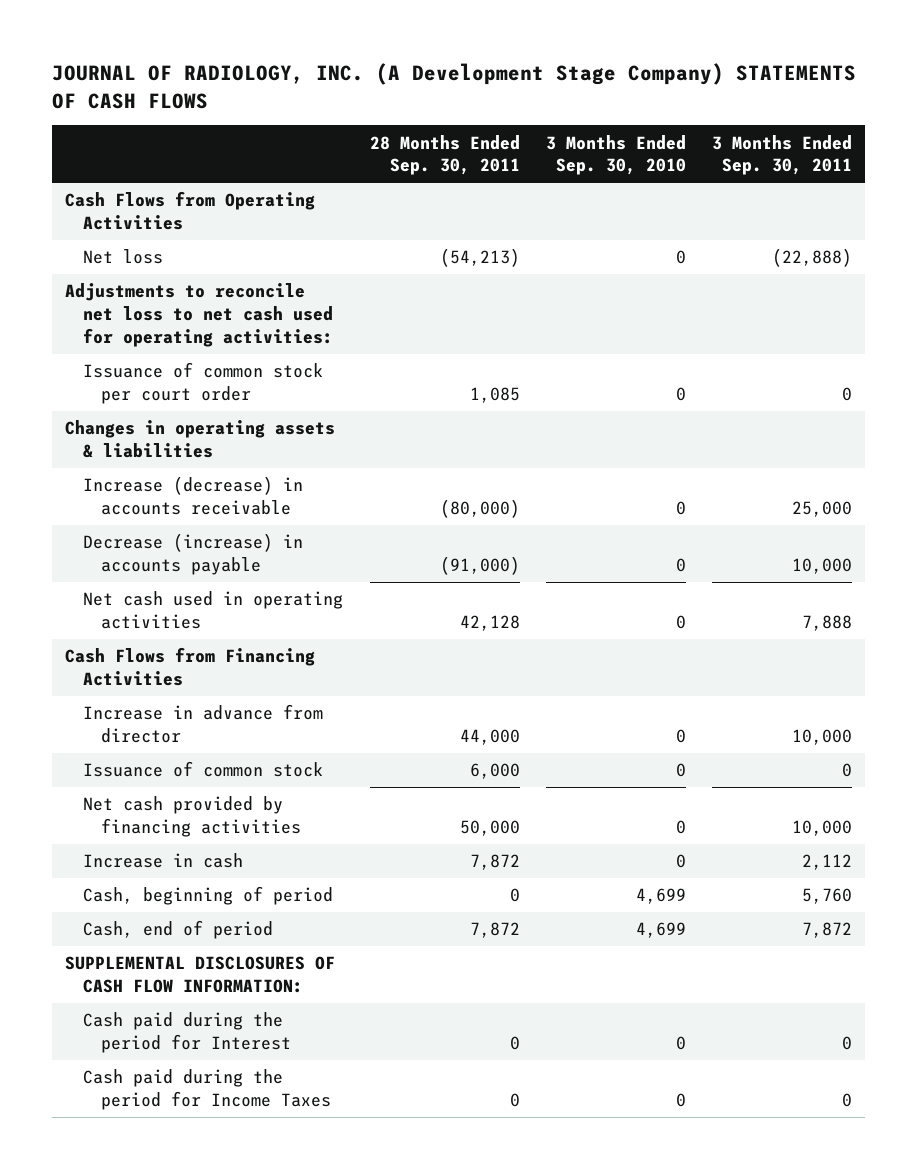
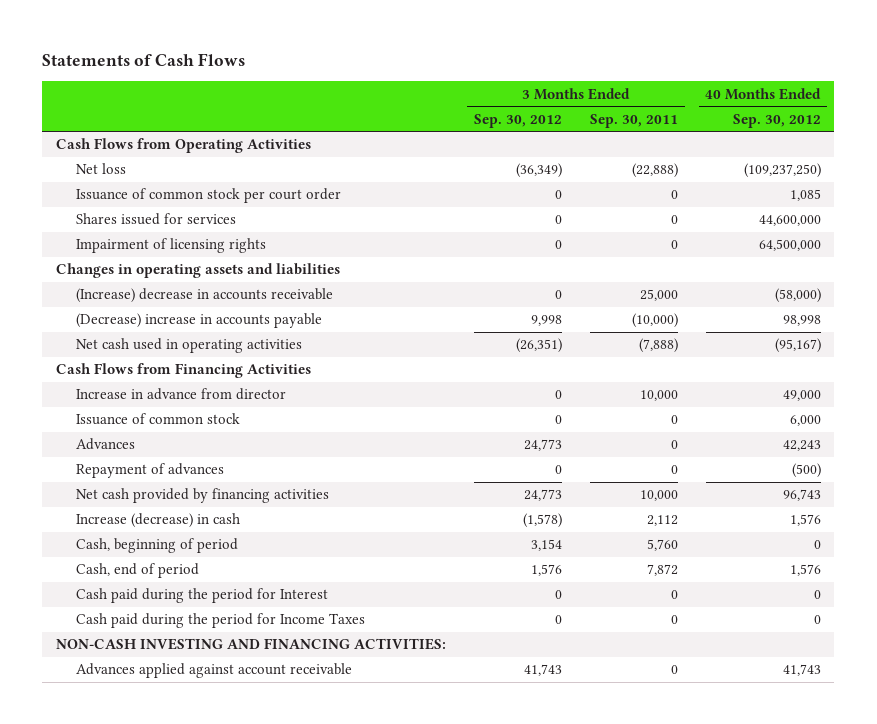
- JOURNAL OF RADIOLOGY, INC. (A Development Stage Company) STATEMENTS OF CASH FLOWS
+ Statements of Cash Flows
- | 28 Months Ended Sep. 30, 2011 | 3 Months Ended Sep. 30, 2010 | 3 Months Ended Sep. 30, 2011
+ | 3 Months Ended Sep. 30, 2012 | 3 Months Ended Sep. 30, 2011 | 40 Months Ended Sep. 30, 2012
- Adjustments to reconcile net loss to net cash used for operating activities:
- Changes in operating assets & liabilities
- Increase (decrease) in accounts receivable | (80,000) | 0 | 25,000
- Decrease (increase) in accounts payable | (91,000) | 0 | 10,000
- Net cash used in operating activities | 42,128 | 0 | 7,888
+ Shares issued for services | 0 | 0 | 44,600,000
+ Impairment of licensing rights | 0 | 0 | 64,500,000
+ Changes in operating assets and liabilities
+ (Increase) decrease in accounts receivable | 0 | 25,000 | (58,000)
+ (Decrease) increase in accounts payable | 9,998 | (10,000) | 98,998
+ Net cash used in operating activities | (26,351) | (7,888) | (95,167)
+ Advances | 24,773 | 0 | 42,243
+ Repayment of advances | 0 | 0 | (500)
- Increase in cash | 7,872 | 0 | 2,112
+ Increase (decrease) in cash | (1,578) | 2,112 | 1,576
- SUPPLEMENTAL DISCLOSURES OF CASH FLOW INFORMATION:
+ NON-CASH INVESTING AND FINANCING ACTIVITIES:
+ Advances applied against account receivable | 41,743 | 0 | 41,743

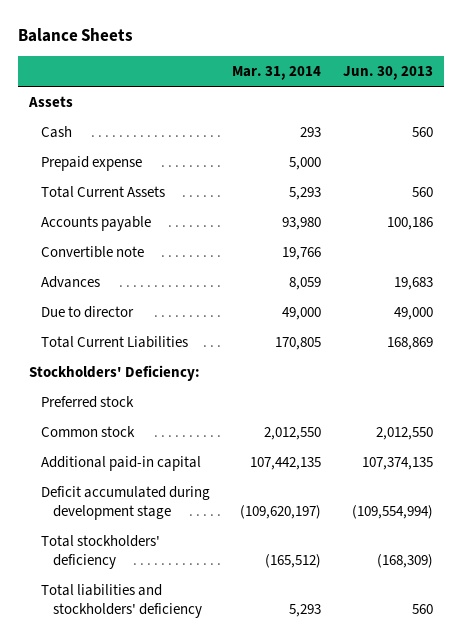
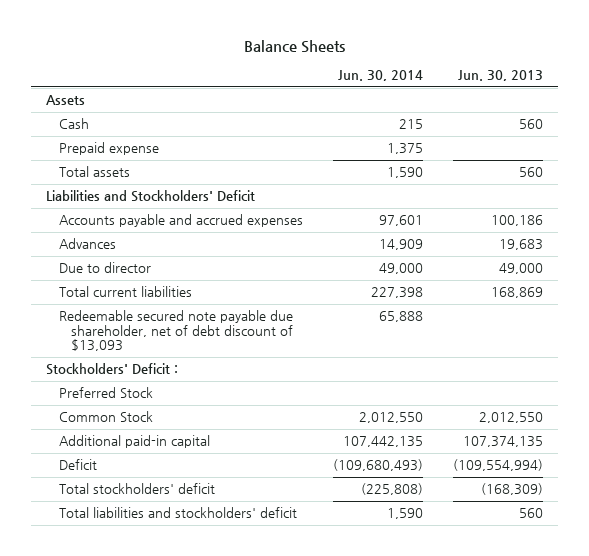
- | Mar. 31, 2014 | Jun. 30, 2013
+ | Jun. 30, 2014 | Jun. 30, 2013
- Total Current Assets | 5,293 | 560
- Accounts payable | 93,980 | 100,186
- Convertible note | 19,766 |
+ Total assets | 1,590 | 560
+ Liabilities and Stockholders' Deficit
+ Accounts payable and accrued expenses | 97,601 | 100,186
- Total Current Liabilities | 170,805 | 168,869
- Stockholders' Deficiency:
- Preferred stock
- Common stock | 2,012,550 | 2,012,550
+ Total current liabilities | 227,398 | 168,869
+ Redeemable secured note payable due shareholder, net of debt discount of $13,093 | 65,888 |
+ Stockholders' Deficit :
+ Preferred Stock
+ Common Stock | 2,012,550 | 2,012,550
- Deficit accumulated during development stage | (109,620,197) | (109,554,994)
- Total stockholders' deficiency | (165,512) | (168,309)
- Total liabilities and stockholders' deficiency | 5,293 | 560
+ Deficit | (109,680,493) | (109,554,994)
+ Total stockholders' deficit | (225,808) | (168,309)
+ Total liabilities and stockholders' deficit | 1,590 | 560

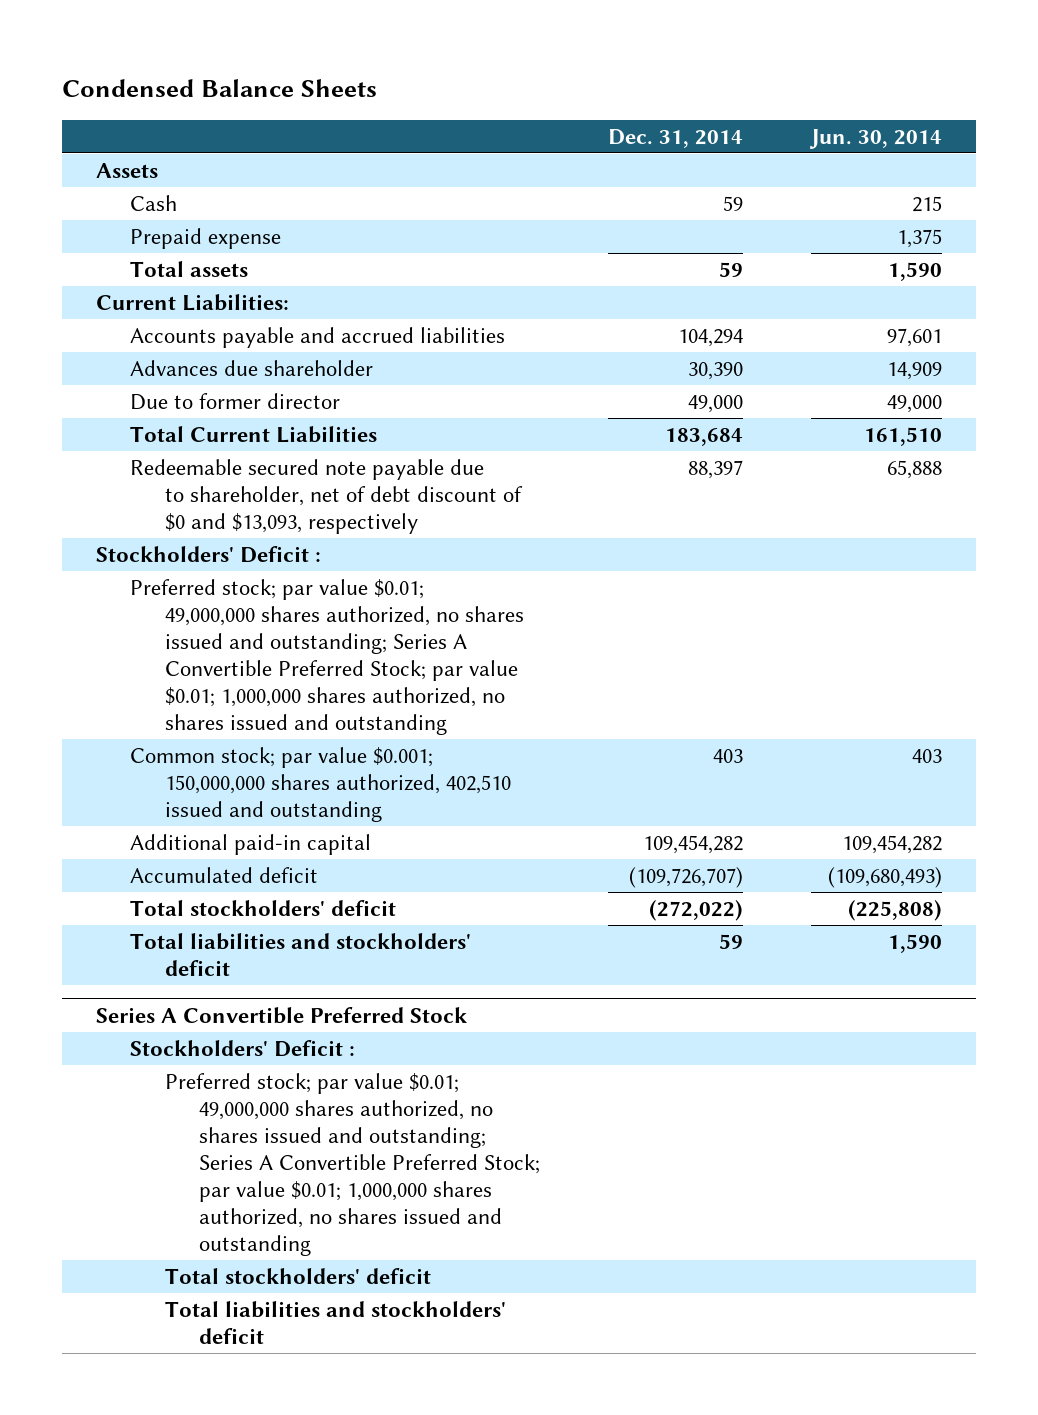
- Balance Sheets
+ Condensed Balance Sheets
- | Jun. 30, 2014 | Jun. 30, 2013
+ | Dec. 31, 2014 | Jun. 30, 2014
- Liabilities and Stockholders' Deficit
- Accounts payable and accrued expenses | 97,601 | 100,186
- Advances | 14,909 | 19,683
- Due to director | 49,000 | 49,000
- Total current liabilities | 227,398 | 168,869
- Redeemable secured note payable due shareholder, net of debt discount of $13,093 | 65,888 |
+ Current Liabilities:
+ Accounts payable and accrued liabilities | 104,294 | 97,601
+ Advances due shareholder | 30,390 | 14,909
+ Due to former director | 49,000 | 49,000
+ Total Current Liabilities | 183,684 | 161,510
+ Redeemable secured note payable due to shareholder, net of debt discount of $0 and $13,093, respectively | 88,397 | 65,888
- Preferred Stock
- Common Stock | 2,012,550 | 2,012,550
- Additional paid-in capital | 107,442,135 | 107,374,135
- Deficit | (109,680,493) | (109,554,994)
+ Preferred stock; par value $0.01; 49,000,000 shares authorized, no shares issued and outstanding; Series A Convertible Preferred Stock; par value $0.01; 1,000,000 shares authorized, no shares issued and outstanding
+ Common stock; par value $0.001; 150,000,000 shares authorized, 402,510 issued and outstanding | 403 | 403
+ Additional paid-in capital | 109,454,282 | 109,454,282
+ Accumulated deficit | (109,726,707) | (109,680,493)
+ Series A Convertible Preferred Stock
+ Stockholders' Deficit :
+ Preferred stock; par value $0.01; 49,000,000 shares authorized, no shares issued and outstanding; Series A Convertible Preferred Stock; par value $0.01; 1,000,000 shares authorized, no shares issued and outstanding
+ Total stockholders' deficit
+ Total liabilities and stockholders' deficit

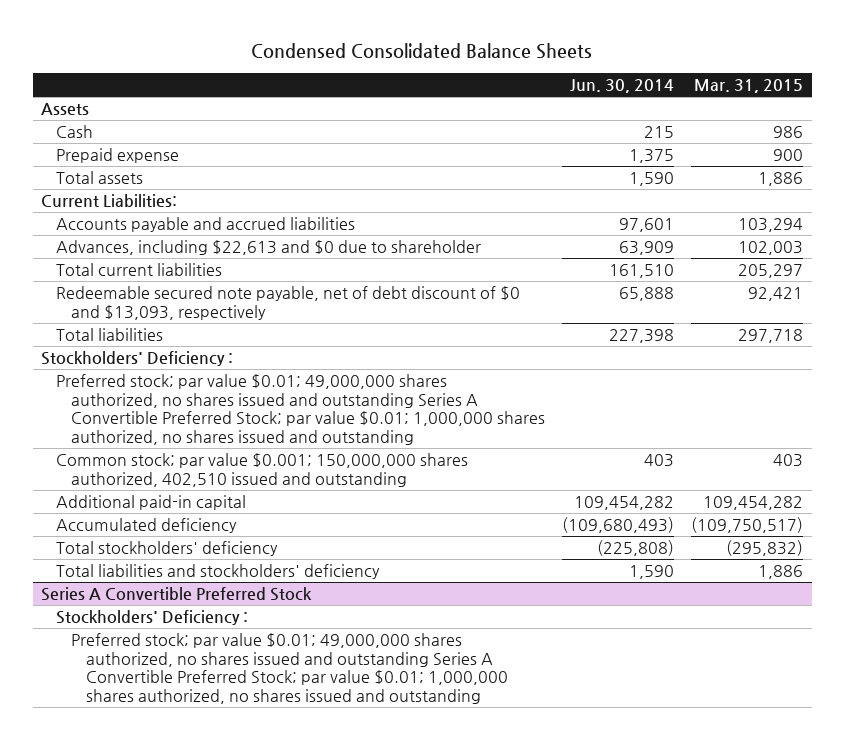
- Condensed Balance Sheets
+ Condensed Consolidated Balance Sheets
- | Dec. 31, 2014 | Jun. 30, 2014
+ | Jun. 30, 2014 | Mar. 31, 2015
- Advances due shareholder | 30,390 | 14,909
- Due to former director | 49,000 | 49,000
- Total Current Liabilities | 183,684 | 161,510
- Redeemable secured note payable due to shareholder, net of debt discount of $0 and $13,093, respectively | 88,397 | 65,888
- Stockholders' Deficit :
- Preferred stock; par value $0.01; 49,000,000 shares authorized, no shares issued and outstanding; Series A Convertible Preferred Stock; par value $0.01; 1,000,000 shares authorized, no shares issued and outstanding
+ Advances, including $22,613 and $0 due to shareholder | 63,909 | 102,003
+ Total current liabilities | 161,510 | 205,297
+ Redeemable secured note payable, net of debt discount of $0 and $13,093, respectively | 65,888 | 92,421
+ Total liabilities | 227,398 | 297,718
+ Stockholders' Deficiency :
+ Preferred stock; par value $0.01; 49,000,000 shares authorized, no shares issued and outstanding Series A Convertible Preferred Stock; par value $0.01; 1,000,000 shares authorized, no shares issued and outstanding
- Accumulated deficit | (109,726,707) | (109,680,493)
- Total stockholders' deficit | (272,022) | (225,808)
- Total liabilities and stockholders' deficit | 59 | 1,590
+ Accumulated deficiency | (109,680,493) | (109,750,517)
+ Total stockholders' deficiency | (225,808) | (295,832)
+ Total liabilities and stockholders' deficiency | 1,590 | 1,886
@ Series A Convertible Preferred Stock
- Stockholders' Deficit :
- Preferred stock; par value $0.01; 49,000,000 shares authorized, no shares issued and outstanding; Series A Convertible Preferred Stock; par value $0.01; 1,000,000 shares authorized, no shares issued and outstanding
- Total stockholders' deficit
- Total liabilities and stockholders' deficit
+ Stockholders' Deficiency :
+ Preferred stock; par value $0.01; 49,000,000 shares authorized, no shares issued and outstanding Series A Convertible Preferred Stock; par value $0.01; 1,000,000 shares authorized, no shares issued and outstanding

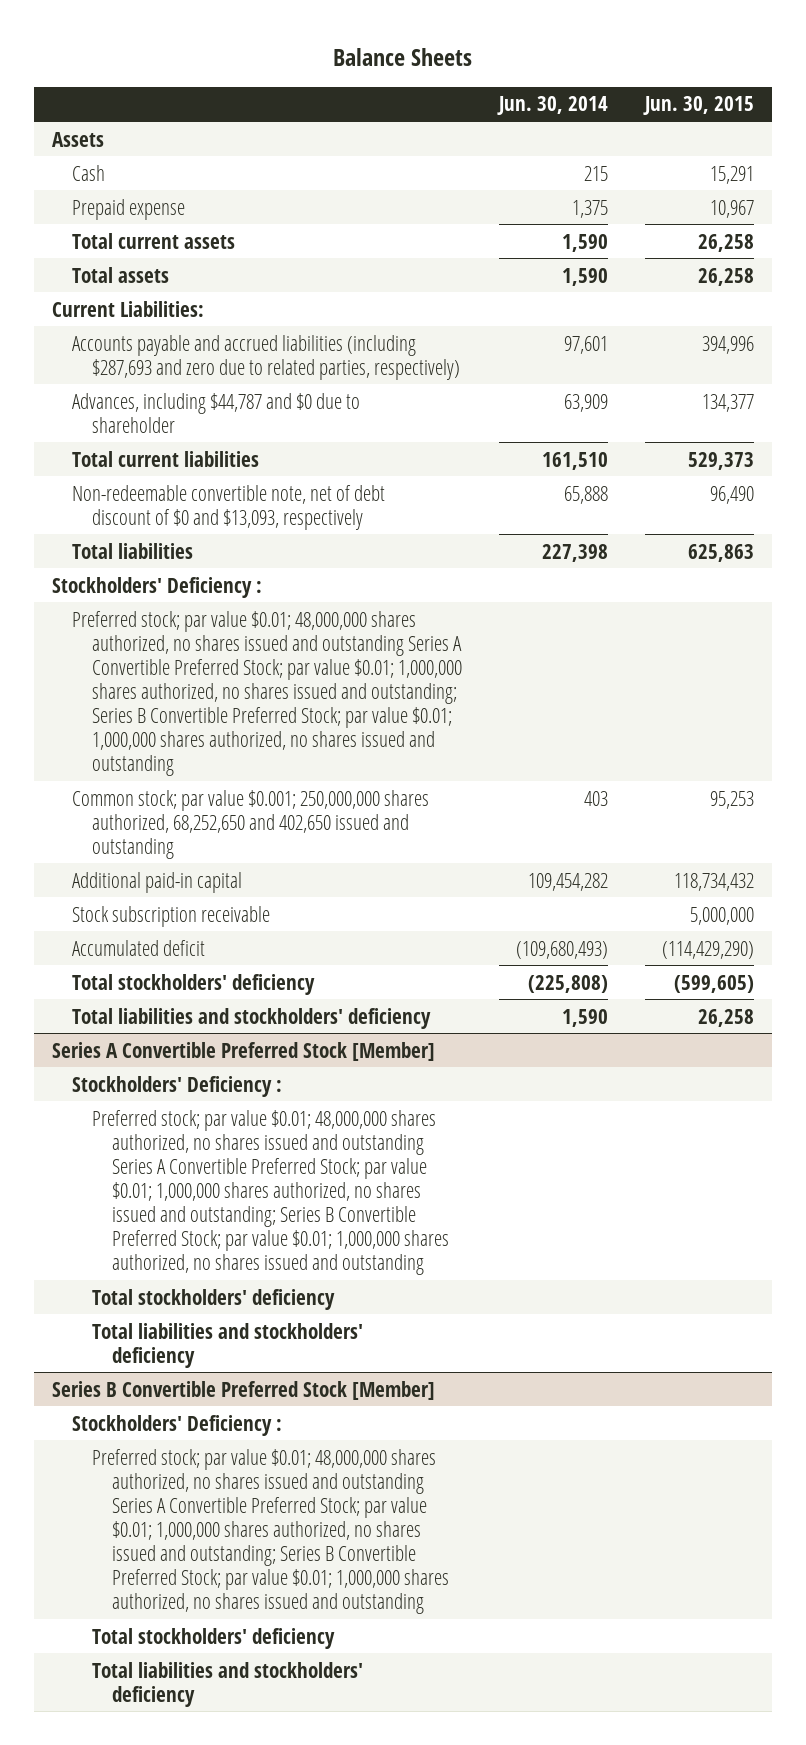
- Condensed Consolidated Balance Sheets
+ Balance Sheets
- | Jun. 30, 2014 | Mar. 31, 2015
+ | Jun. 30, 2014 | Jun. 30, 2015
+ Total current assets | 1,590 | 26,258
- Accounts payable and accrued liabilities | 97,601 | 103,294
- Advances, including $22,613 and $0 due to shareholder | 63,909 | 102,003
+ Accounts payable and accrued liabilities (including $287,693 and zero due to related parties, respectively) | 97,601 | 394,996
+ Advances, including $44,787 and $0 due to shareholder | 63,909 | 134,377
- Redeemable secured note payable, net of debt discount of $0 and $13,093, respectively | 65,888 | 92,421
+ Non-redeemable convertible note, net of debt discount of $0 and $13,093, respectively | 65,888 | 96,490
- Preferred stock; par value $0.01; 49,000,000 shares authorized, no shares issued and outstanding Series A Convertible Preferred Stock; par value $0.01; 1,000,000 shares authorized, no shares issued and outstanding
- Common stock; par value $0.001; 150,000,000 shares authorized, 402,510 issued and outstanding | 403 | 403
+ Preferred stock; par value $0.01; 48,000,000 shares authorized, no shares issued and outstanding Series A Convertible Preferred Stock; par value $0.01; 1,000,000 shares authorized, no shares issued and outstanding; Series B Convertible Preferred Stock; par value $0.01; 1,000,000 shares authorized, no shares issued and outstanding
+ Common stock; par value $0.001; 250,000,000 shares authorized, 68,252,650 and 402,650 issued and outstanding | 403 | 95,253
- Accumulated deficiency | (109,680,493) | (109,750,517)
+ Stock subscription receivable | | 5,000,000
+ Accumulated deficit | (109,680,493) | (114,429,290)
- Series A Convertible Preferred Stock
+ Series A Convertible Preferred Stock [Member]
- Preferred stock; par value $0.01; 49,000,000 shares authorized, no shares issued and outstanding Series A Convertible Preferred Stock; par value $0.01; 1,000,000 shares authorized, no shares issued and outstanding
+ Preferred stock; par value $0.01; 48,000,000 shares authorized, no shares issued and outstanding Series A Convertible Preferred Stock; par value $0.01; 1,000,000 shares authorized, no shares issued and outstanding; Series B Convertible Preferred Stock; par value $0.01; 1,000,000 shares authorized, no shares issued and outstanding
+ Total stockholders' deficiency
+ Total liabilities and stockholders' deficiency
+ Series B Convertible Preferred Stock [Member]
+ Stockholders' Deficiency :
+ Preferred stock; par value $0.01; 48,000,000 shares authorized, no shares issued and outstanding Series A Convertible Preferred Stock; par value $0.01; 1,000,000 shares authorized, no shares issued and outstanding; Series B Convertible Preferred Stock; par value $0.01; 1,000,000 shares authorized, no shares issued and outstanding
+ Total stockholders' deficiency
+ Total liabilities and stockholders' deficiency

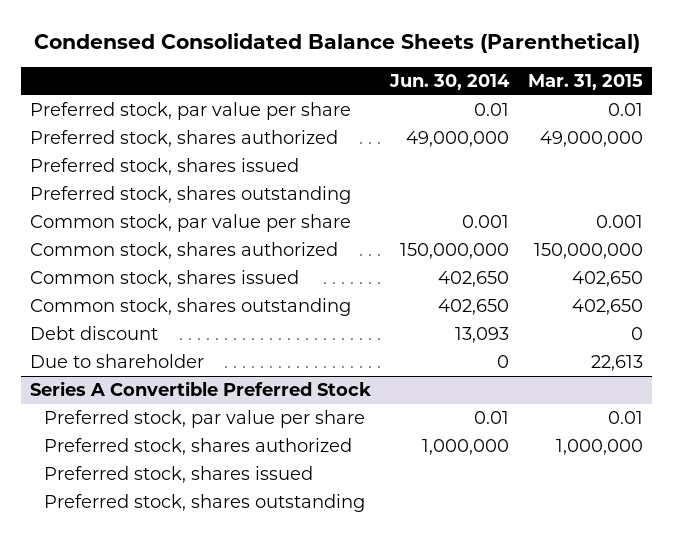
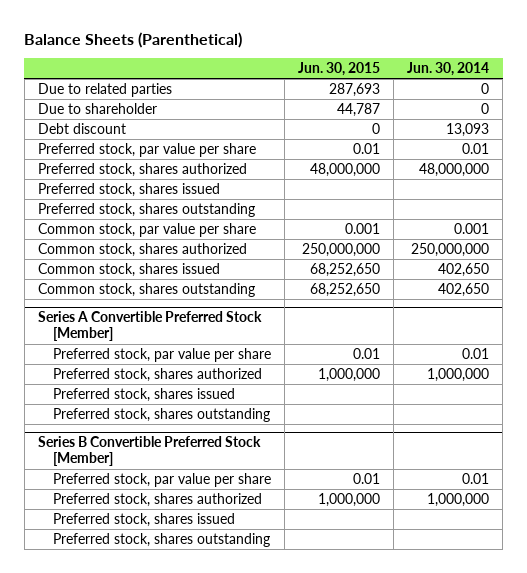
- Condensed Consolidated Balance Sheets (Parenthetical)
+ Balance Sheets (Parenthetical)
- | Jun. 30, 2014 | Mar. 31, 2015
+ | Jun. 30, 2015 | Jun. 30, 2014
+ Due to related parties | 287,693 | 0
moved up: Due to shareholder | 44,787 | 0
moved up: Debt discount | 0 | 13,093
- Preferred stock, shares authorized | 49,000,000 | 49,000,000
+ Preferred stock, shares authorized | 48,000,000 | 48,000,000
- Common stock, shares authorized | 150,000,000 | 150,000,000
+ Common stock, shares authorized | 250,000,000 | 250,000,000
- Series A Convertible Preferred Stock
+ Series A Convertible Preferred Stock [Member]
+ Series B Convertible Preferred Stock [Member]
+ Preferred stock, par value per share | 0.01 | 0.01
+ Preferred stock, shares authorized | 1,000,000 | 1,000,000
+ Preferred stock, shares issued
+ Preferred stock, shares outstanding

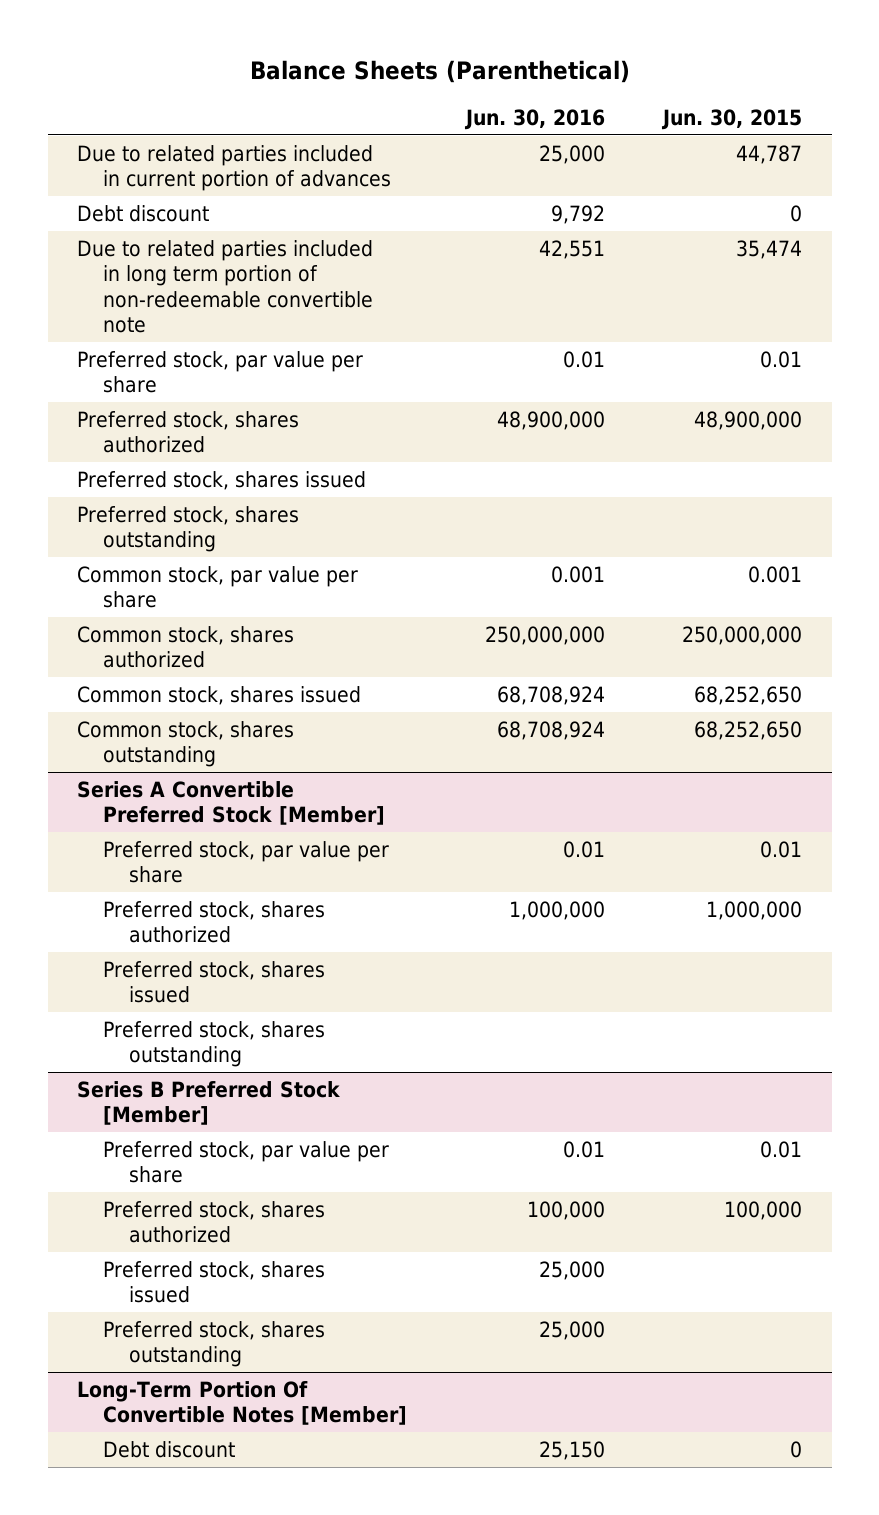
- | Jun. 30, 2015 | Jun. 30, 2014
+ | Jun. 30, 2016 | Jun. 30, 2015
- Due to related parties | 287,693 | 0
- Due to shareholder | 44,787 | 0
+ Due to related parties included in current portion of advances | 25,000 | 44,787
+ Due to related parties included in long term portion of non-redeemable convertible note | 42,551 | 35,474
- Preferred stock, shares authorized | 48,000,000 | 48,000,000
+ Preferred stock, shares authorized | 48,900,000 | 48,900,000
- Series B Convertible Preferred Stock [Member]
+ Series B Preferred Stock [Member]
- Preferred stock, shares authorized | 1,000,000 | 1,000,000
+ Preferred stock, shares authorized | 100,000 | 100,000
+ Long-Term Portion Of Convertible Notes [Member]
+ Debt discount | 25,150 | 0

